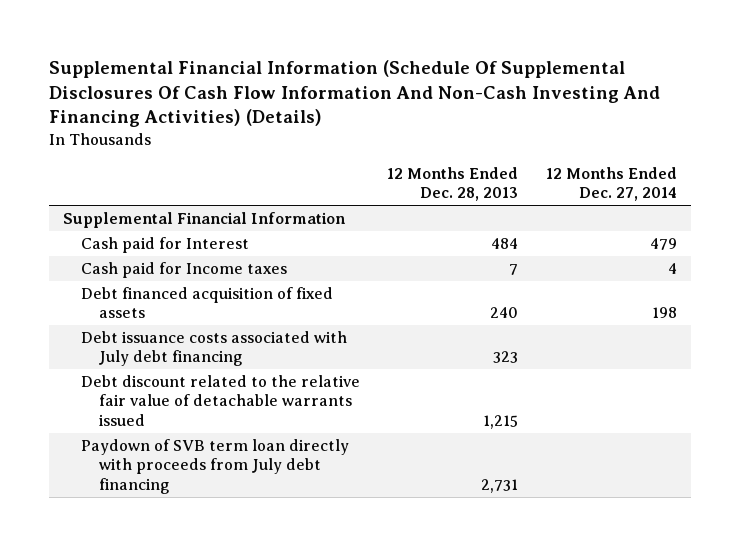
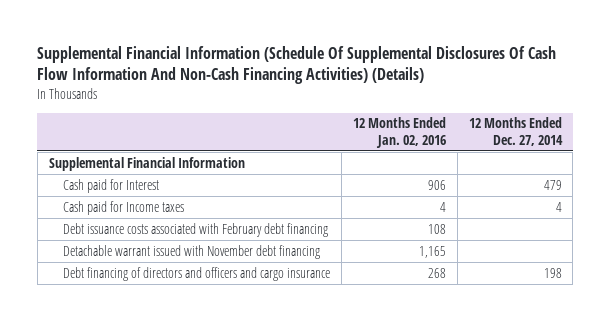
- Supplemental Financial Information (Schedule Of Supplemental Disclosures Of Cash Flow Information And Non-Cash Investing And Financing Activities) (Details)
+ Supplemental Financial Information (Schedule Of Supplemental Disclosures Of Cash Flow Information And Non-Cash Financing Activities) (Details)
- | 12 Months Ended Dec. 28, 2013 | 12 Months Ended Dec. 27, 2014
+ | 12 Months Ended Jan. 02, 2016 | 12 Months Ended Dec. 27, 2014
- Debt financed acquisition of fixed assets | 240 | 198
- Debt issuance costs associated with July debt financing | 323 |
- Debt discount related to the relative fair value of detachable warrants issued | 1,215 |
- Paydown of SVB term loan directly with proceeds from July debt financing | 2,731 |
+ Debt issuance costs associated with February debt financing | 108 |
+ Detachable warrant issued with November debt financing | 1,165 |
+ Debt financing of directors and officers and cargo insurance | 268 | 198

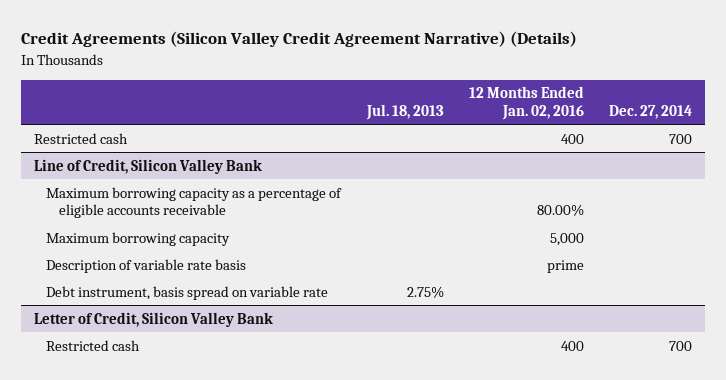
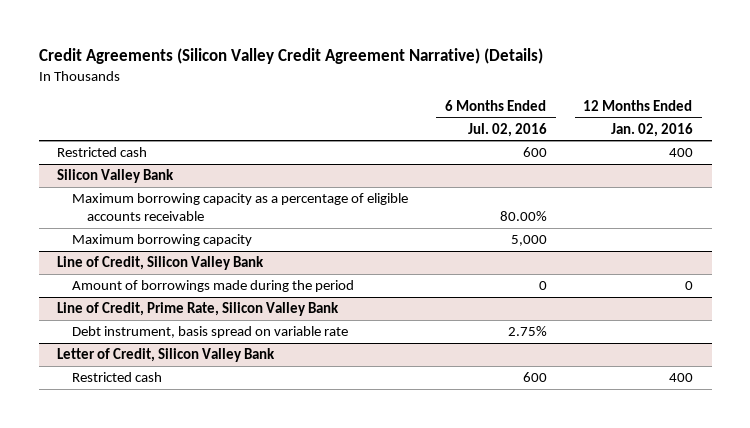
- | Jul. 18, 2013 | 12 Months Ended Jan. 02, 2016 | Dec. 27, 2014
+ | 6 Months Ended Jul. 02, 2016 | 12 Months Ended Jan. 02, 2016
+ Silicon Valley Bank
+ Maximum borrowing capacity as a percentage of eligible accounts receivable | 80.00% |
+ Maximum borrowing capacity | 5,000 |
@ Line of Credit, Silicon Valley Bank
- Maximum borrowing capacity as a percentage of eligible accounts receivable | | 80.00% |
- Maximum borrowing capacity | | 5,000 |
- Description of variable rate basis | | prime |
- Debt instrument, basis spread on variable rate | 2.75% | |
+ Amount of borrowings made during the period | 0 | 0
+ Line of Credit, Prime Rate, Silicon Valley Bank
+ Debt instrument, basis spread on variable rate | 2.75% |

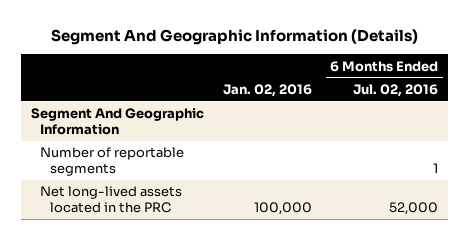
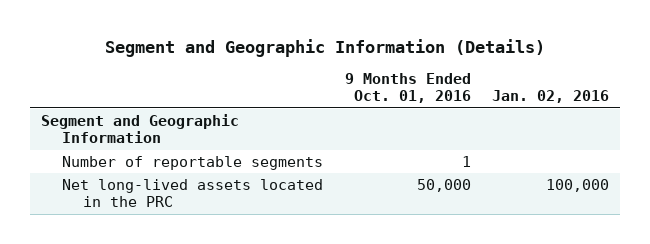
- Segment And Geographic Information (Details)
+ Segment and Geographic Information (Details)
- | Jan. 02, 2016 | 6 Months Ended Jul. 02, 2016
+ | 9 Months Ended Oct. 01, 2016 | Jan. 02, 2016
- Segment And Geographic Information
+ Segment and Geographic Information

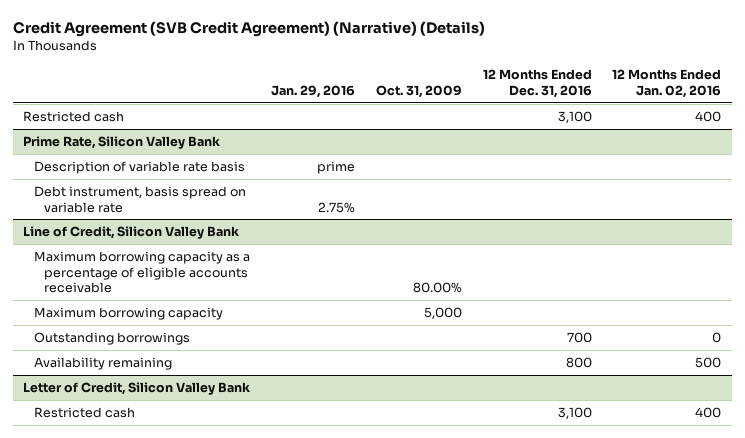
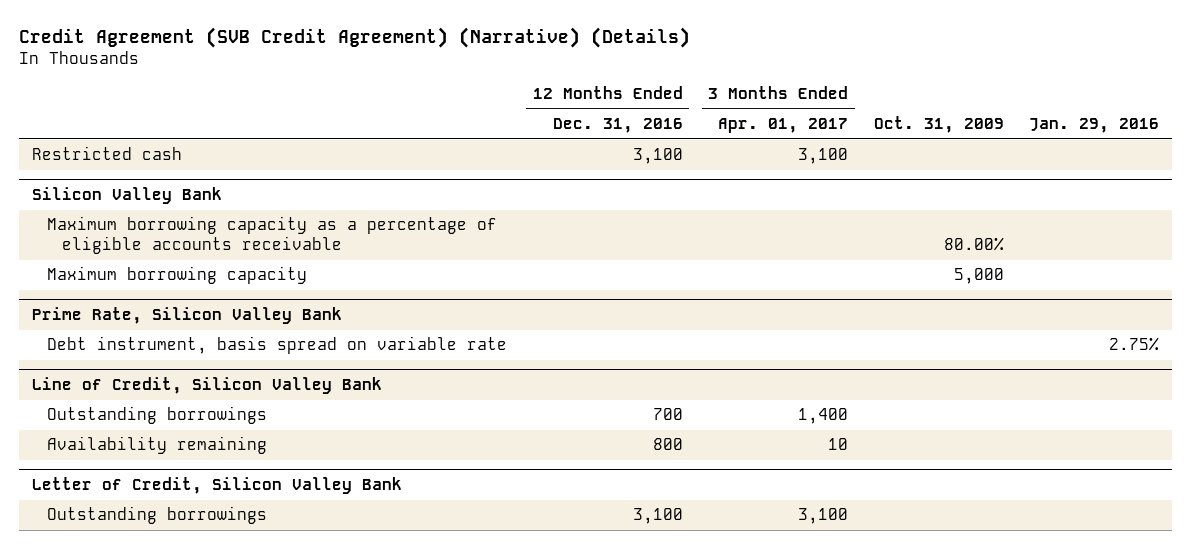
- | Jan. 29, 2016 | Oct. 31, 2009 | 12 Months Ended Dec. 31, 2016 | 12 Months Ended Jan. 02, 2016
+ | 12 Months Ended Dec. 31, 2016 | 3 Months Ended Apr. 01, 2017 | Oct. 31, 2009 | Jan. 29, 2016
+ Silicon Valley Bank
+ Maximum borrowing capacity as a percentage of eligible accounts receivable | | | 80.00% |
+ Maximum borrowing capacity | | | 5,000 |
@ Prime Rate, Silicon Valley Bank
- Description of variable rate basis | prime | | |
@ Line of Credit, Silicon Valley Bank
- Maximum borrowing capacity as a percentage of eligible accounts receivable | | 80.00% | |
- Maximum borrowing capacity | | 5,000 | |
@ Letter of Credit, Silicon Valley Bank
- Restricted cash | | | 3,100 | 400
+ Outstanding borrowings | 3,100 | 3,100 | |

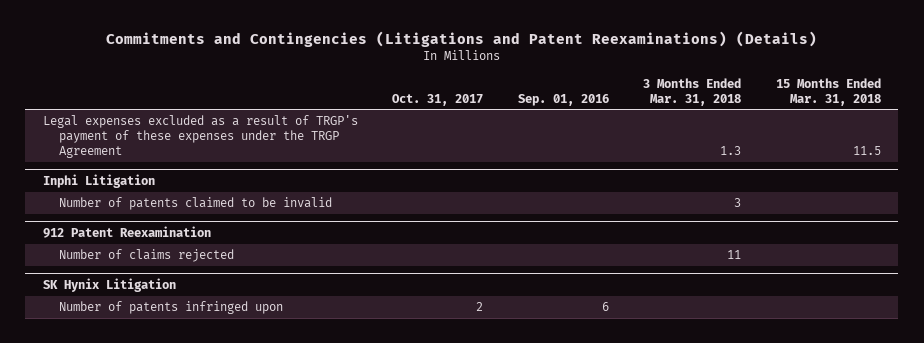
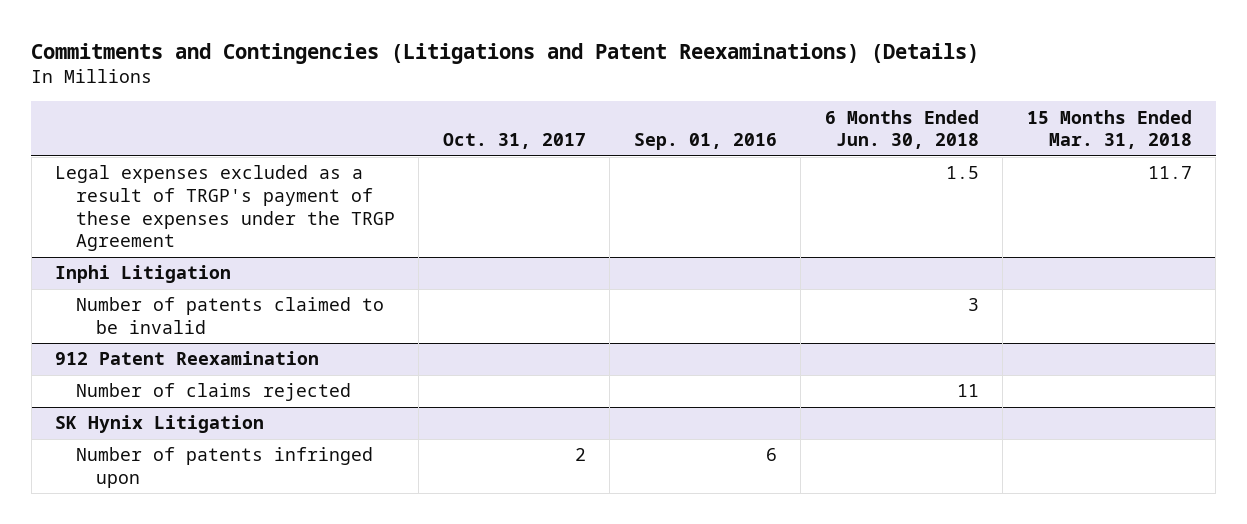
- | Oct. 31, 2017 | Sep. 01, 2016 | 3 Months Ended Mar. 31, 2018 | 15 Months Ended Mar. 31, 2018
+ | Oct. 31, 2017 | Sep. 01, 2016 | 6 Months Ended Jun. 30, 2018 | 15 Months Ended Mar. 31, 2018
- Legal expenses excluded as a result of TRGP's payment of these expenses under the TRGP Agreement | | | 1.3 | 11.5
+ Legal expenses excluded as a result of TRGP's payment of these expenses under the TRGP Agreement | | | 1.5 | 11.7

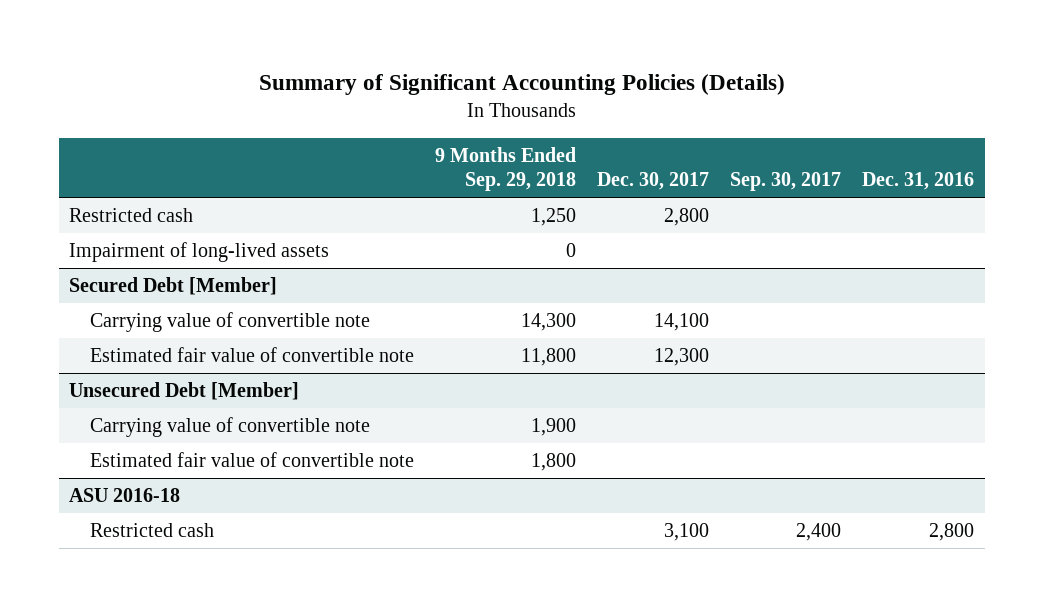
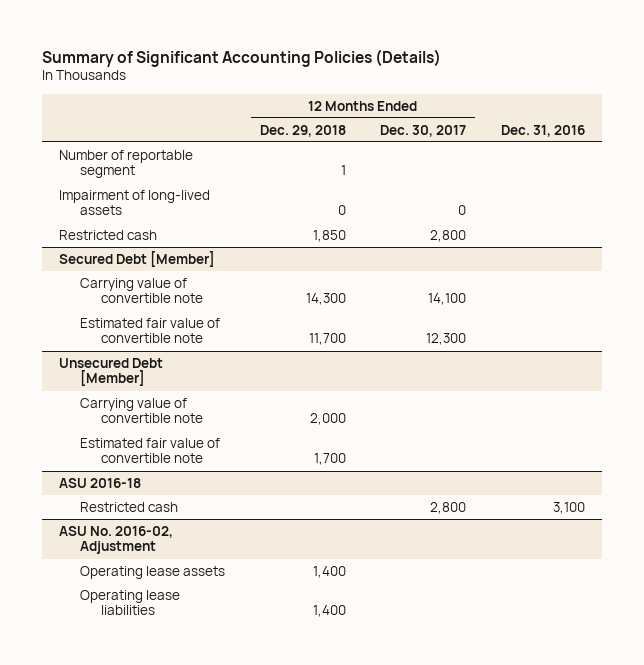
- | 9 Months Ended Sep. 29, 2018 | Dec. 30, 2017 | Sep. 30, 2017 | Dec. 31, 2016
+ | 12 Months Ended Dec. 29, 2018 | 12 Months Ended Dec. 30, 2017 | Dec. 31, 2016
+ Number of reportable segment | 1 | |
moved down: Restricted cash | 1,850 | 2,800 |
@ ASU 2016-18
- Restricted cash | | 3,100 | 2,400 | 2,800
+ Restricted cash | | 2,800 | 3,100
+ ASU No. 2016-02, Adjustment
+ Operating lease assets | 1,400 | |
+ Operating lease liabilities | 1,400 | |

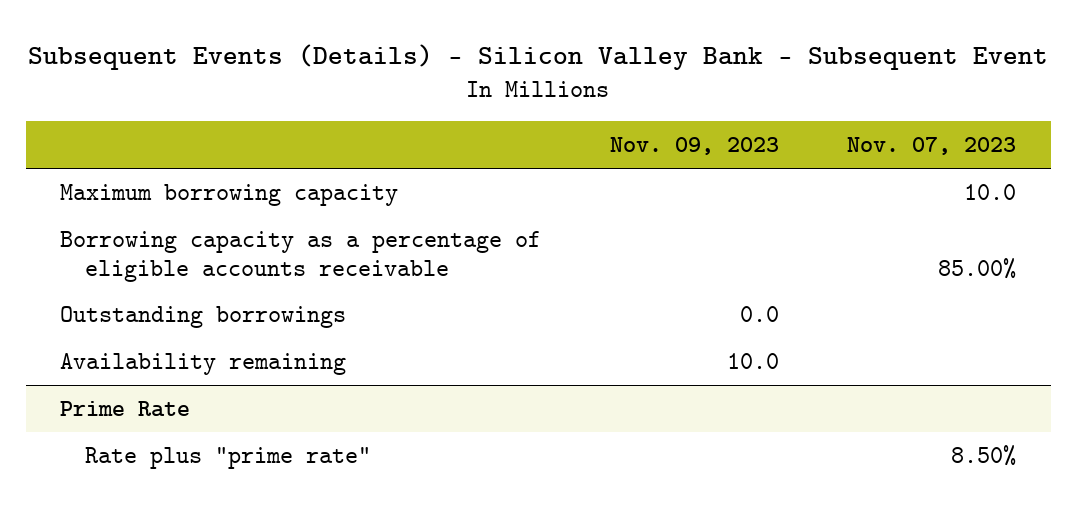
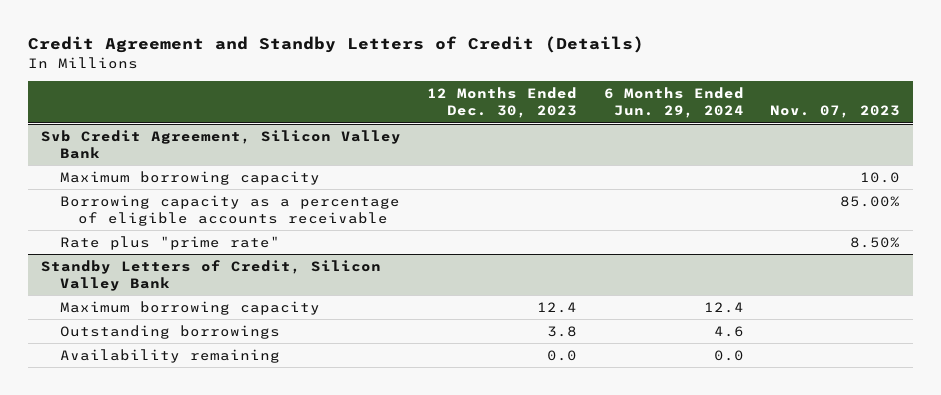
- Subsequent Events (Details) - Silicon Valley Bank - Subsequent Event
+ Credit Agreement and Standby Letters of Credit (Details)
- | Nov. 09, 2023 | Nov. 07, 2023
+ | 12 Months Ended Dec. 30, 2023 | 6 Months Ended Jun. 29, 2024 | Nov. 07, 2023
+ Svb Credit Agreement, Silicon Valley Bank
- Outstanding borrowings | 0.0 |
- Availability remaining | 10.0 |
- Prime Rate
- Rate plus "prime rate" | | 8.50%
+ Rate plus "prime rate" | | | 8.50%
+ Standby Letters of Credit, Silicon Valley Bank
+ Maximum borrowing capacity | 12.4 | 12.4 |
+ Outstanding borrowings | 3.8 | 4.6 |
+ Availability remaining | 0.0 | 0.0 |

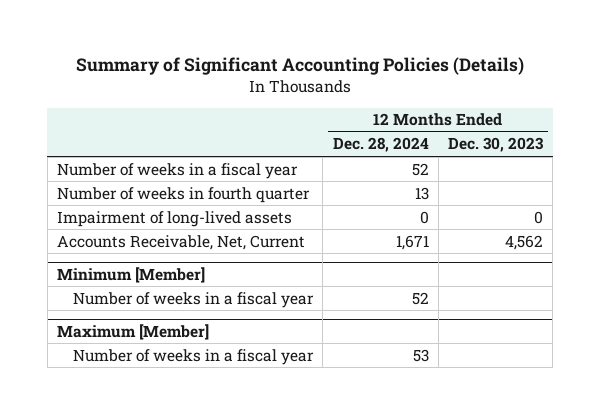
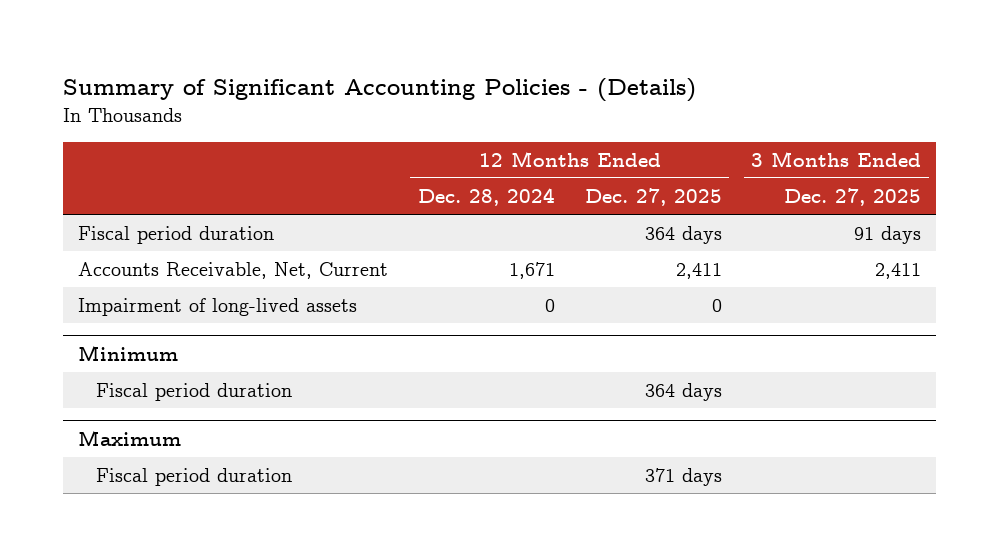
- Summary of Significant Accounting Policies (Details)
+ Summary of Significant Accounting Policies - (Details)
- | 12 Months Ended Dec. 28, 2024 | 12 Months Ended Dec. 30, 2023
+ | 12 Months Ended Dec. 28, 2024 | 12 Months Ended Dec. 27, 2025 | 3 Months Ended Dec. 27, 2025
- Number of weeks in a fiscal year | 52 |
- Number of weeks in fourth quarter | 13 |
+ Fiscal period duration | | 364 days | 91 days
- Minimum [Member]
- Number of weeks in a fiscal year | 52 |
- Maximum [Member]
- Number of weeks in a fiscal year | 53 |
moved down: Impairment of long-lived assets | 0 | 0 |
+ Minimum
+ Fiscal period duration | | 364 days |
+ Maximum
+ Fiscal period duration | | 371 days |

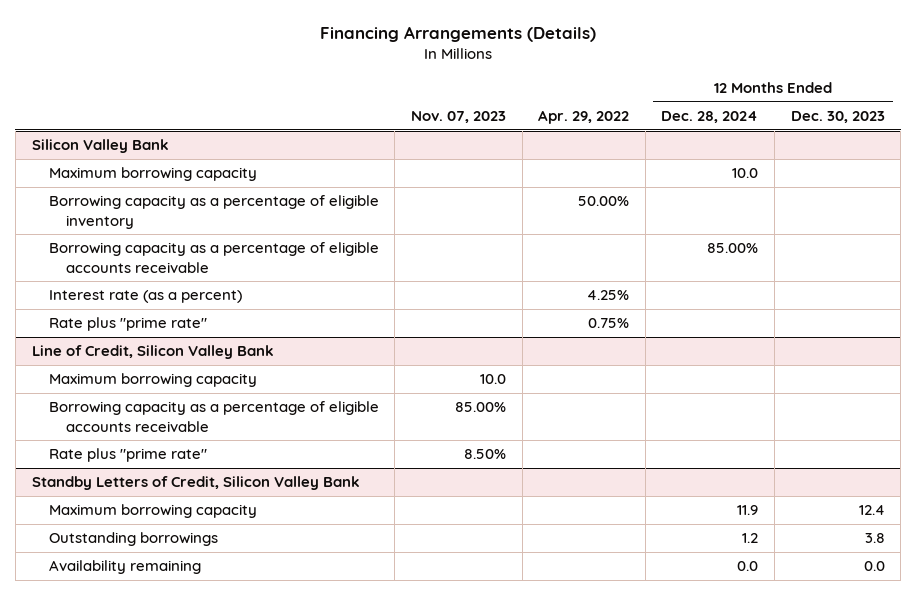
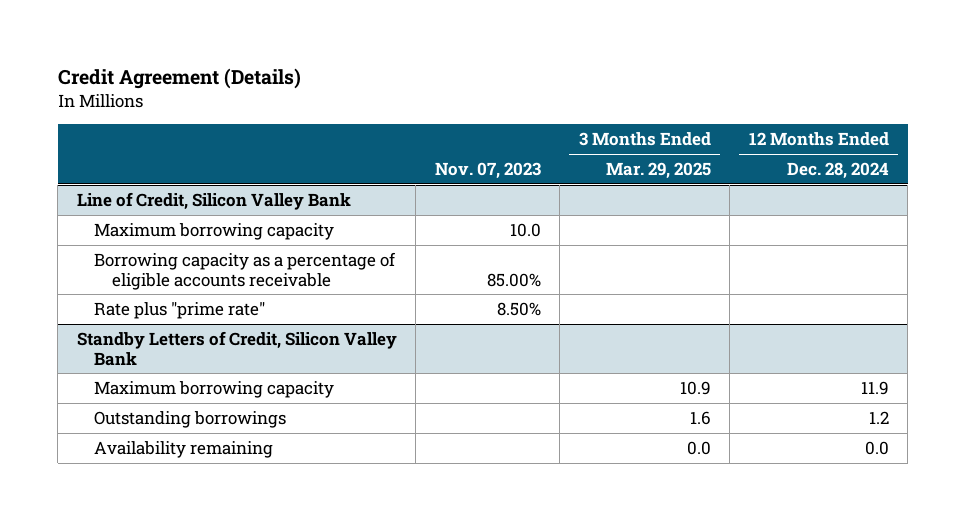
- Financing Arrangements (Details)
+ Credit Agreement (Details)
- | Nov. 07, 2023 | Apr. 29, 2022 | 12 Months Ended Dec. 28, 2024 | 12 Months Ended Dec. 30, 2023
+ | Nov. 07, 2023 | 3 Months Ended Mar. 29, 2025 | 12 Months Ended Dec. 28, 2024
- Silicon Valley Bank
- Maximum borrowing capacity | | | 10.0 |
- Borrowing capacity as a percentage of eligible inventory | | 50.00% | |
- Borrowing capacity as a percentage of eligible accounts receivable | | | 85.00% |
- Interest rate (as a percent) | | 4.25% | |
- Rate plus "prime rate" | | 0.75% | |

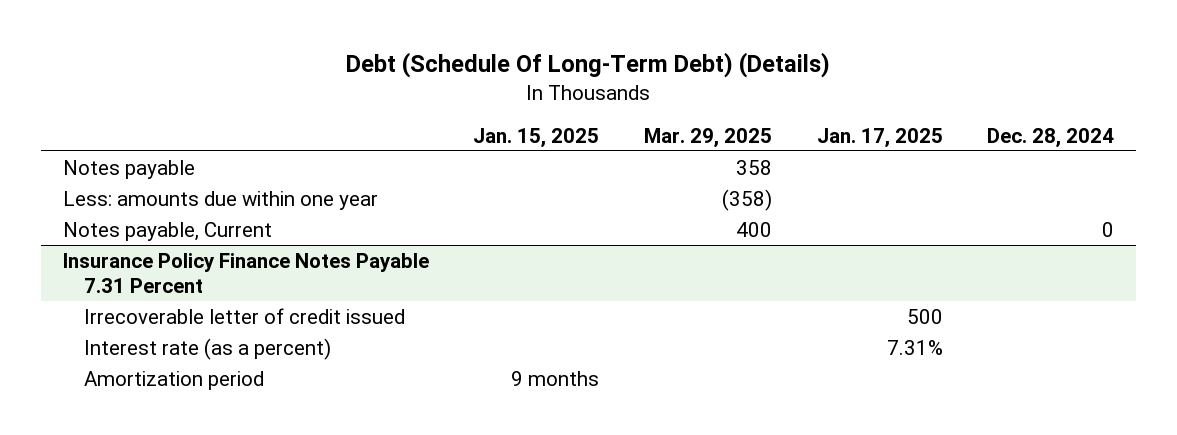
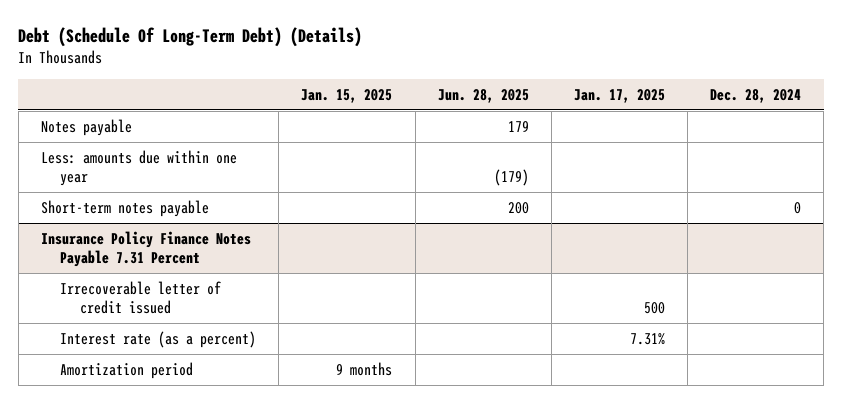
- | Jan. 15, 2025 | Mar. 29, 2025 | Jan. 17, 2025 | Dec. 28, 2024
+ | Jan. 15, 2025 | Jun. 28, 2025 | Jan. 17, 2025 | Dec. 28, 2024
- Notes payable, Current | | 400 | | 0
+ Short-term notes payable | | 200 | | 0

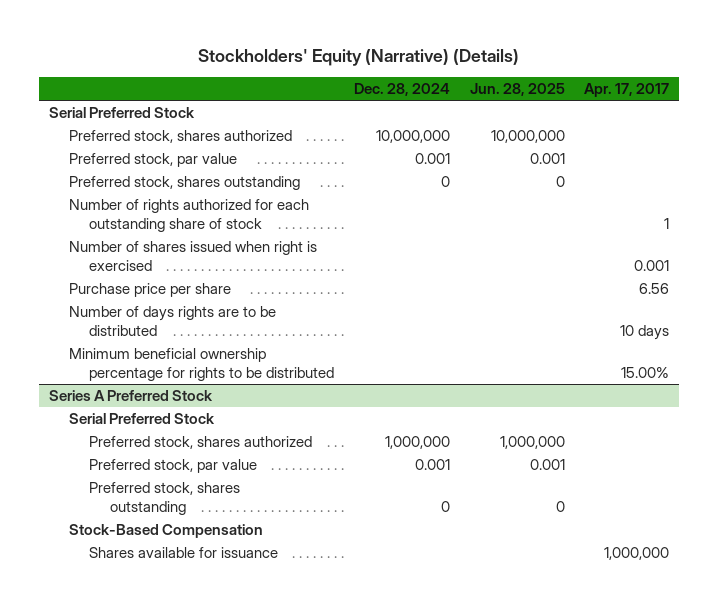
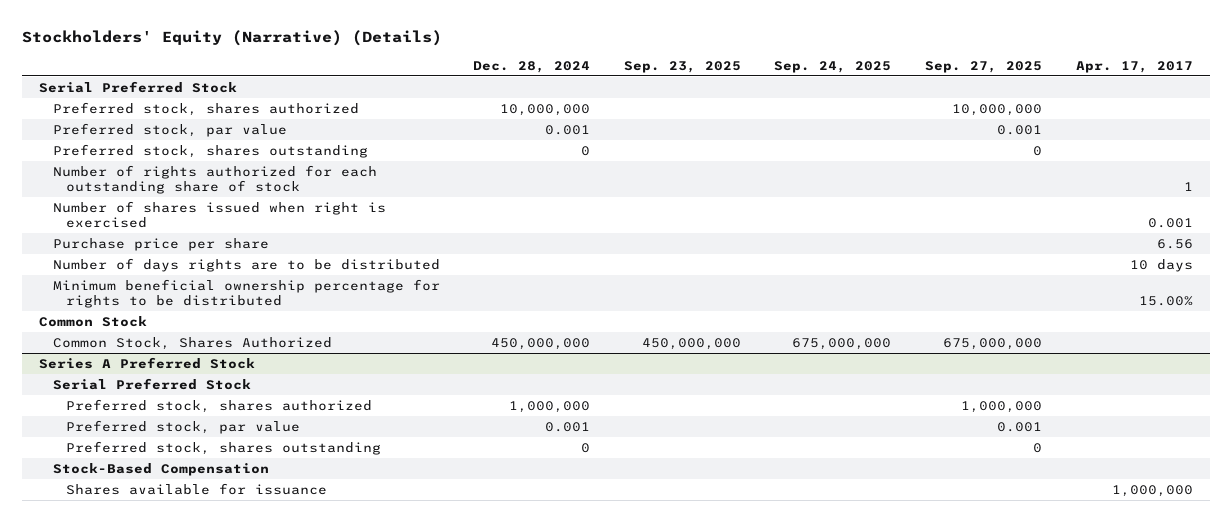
- | Dec. 28, 2024 | Jun. 28, 2025 | Apr. 17, 2017
+ | Dec. 28, 2024 | Sep. 23, 2025 | Sep. 24, 2025 | Sep. 27, 2025 | Apr. 17, 2017
+ Common Stock
+ Common Stock, Shares Authorized | 450,000,000 | 450,000,000 | 675,000,000 | 675,000,000 |

